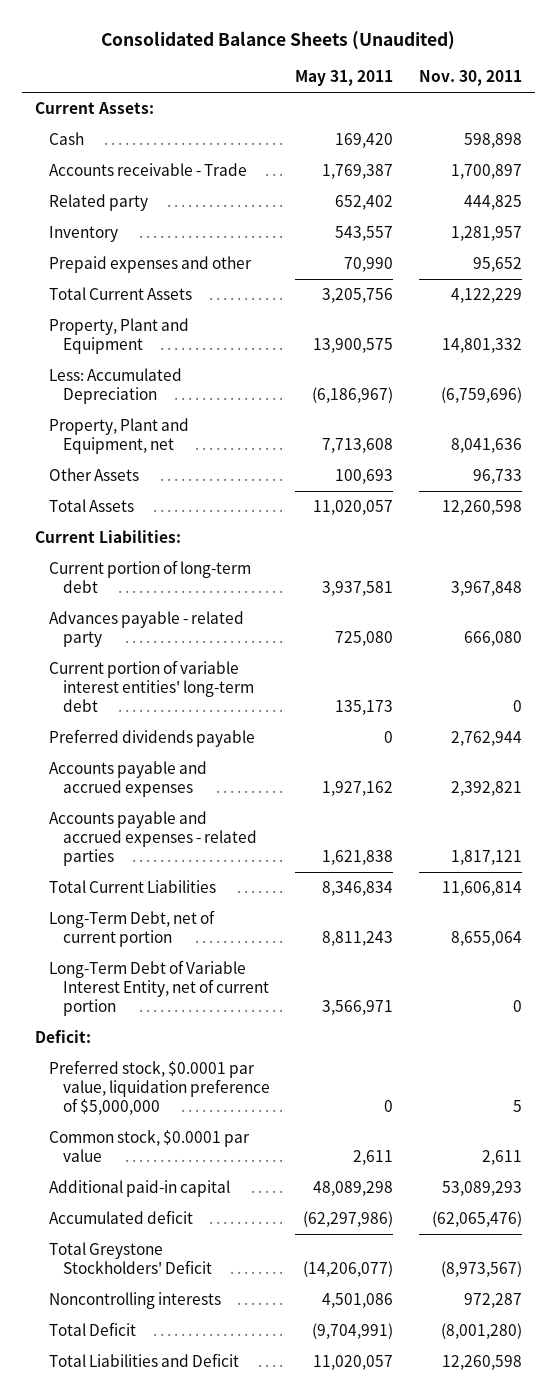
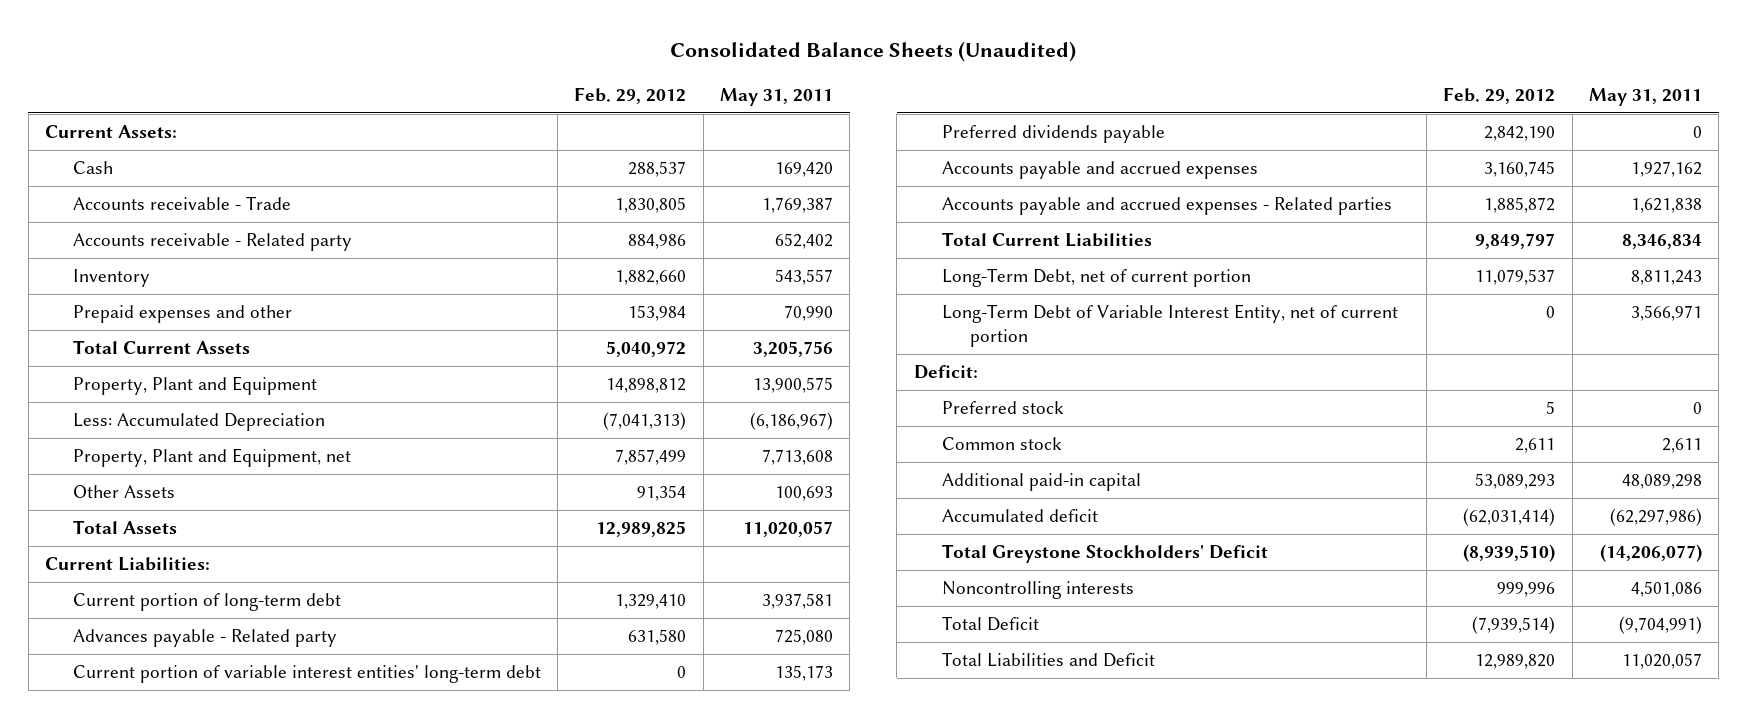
- | May 31, 2011 | Nov. 30, 2011
+ | Feb. 29, 2012 | May 31, 2011
- Related party | 652,402 | 444,825
+ Accounts receivable - Related party | 884,986 | 652,402
- Advances payable - related party | 725,080 | 666,080
+ Advances payable - Related party | 631,580 | 725,080
- Accounts payable and accrued expenses - related parties | 1,621,838 | 1,817,121
+ Accounts payable and accrued expenses - Related parties | 1,885,872 | 1,621,838
- Preferred stock, $0.0001 par value, liquidation preference of $5,000,000 | 0 | 5
- Common stock, $0.0001 par value | 2,611 | 2,611
+ Preferred stock | 5 | 0
+ Common stock | 2,611 | 2,611

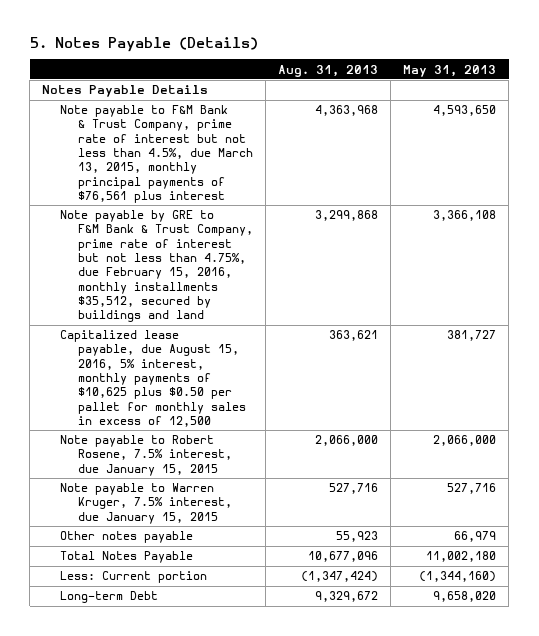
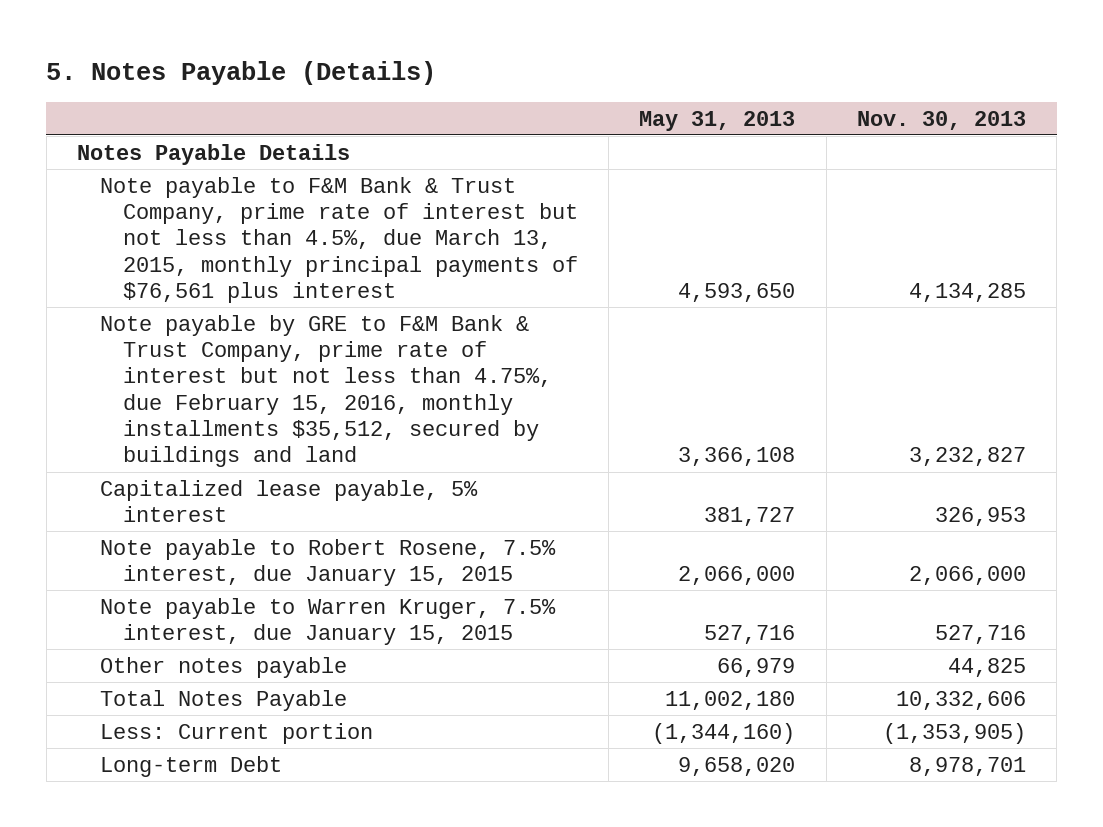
- | Aug. 31, 2013 | May 31, 2013
+ | May 31, 2013 | Nov. 30, 2013
- Capitalized lease payable, due August 15, 2016, 5% interest, monthly payments of $10,625 plus $0.50 per pallet for monthly sales in excess of 12,500 | 363,621 | 381,727
+ Capitalized lease payable, 5% interest | 381,727 | 326,953

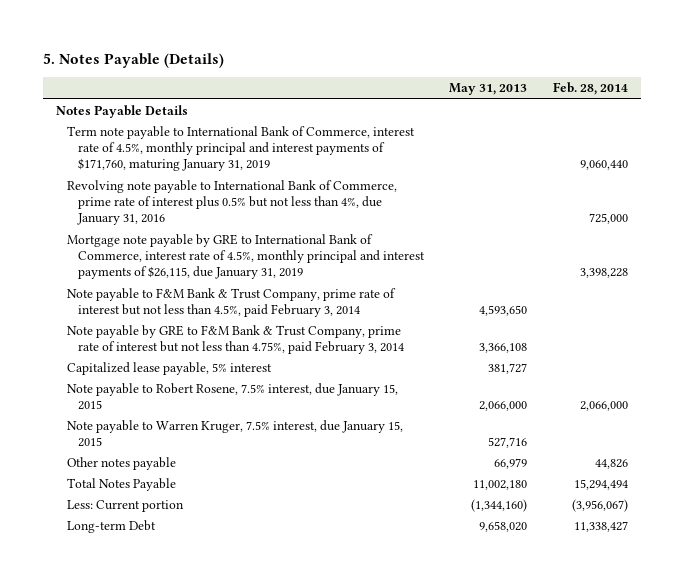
- | May 31, 2013 | Nov. 30, 2013
+ | May 31, 2013 | Feb. 28, 2014
- Note payable to F&M Bank & Trust Company, prime rate of interest but not less than 4.5%, due March 13, 2015, monthly principal payments of $76,561 plus interest | 4,593,650 | 4,134,285
- Note payable by GRE to F&M Bank & Trust Company, prime rate of interest but not less than 4.75%, due February 15, 2016, monthly installments $35,512, secured by buildings and land | 3,366,108 | 3,232,827
+ Term note payable to International Bank of Commerce, interest rate of 4.5%, monthly principal and interest payments of $171,760, maturing January 31, 2019 | | 9,060,440
+ Revolving note payable to International Bank of Commerce, prime rate of interest plus 0.5% but not less than 4%, due January 31, 2016 | | 725,000
+ Mortgage note payable by GRE to International Bank of Commerce, interest rate of 4.5%, monthly principal and interest payments of $26,115, due January 31, 2019 | | 3,398,228
+ Note payable to F&M Bank & Trust Company, prime rate of interest but not less than 4.5%, paid February 3, 2014 | 4,593,650 |
+ Note payable by GRE to F&M Bank & Trust Company, prime rate of interest but not less than 4.75%, paid February 3, 2014 | 3,366,108 |

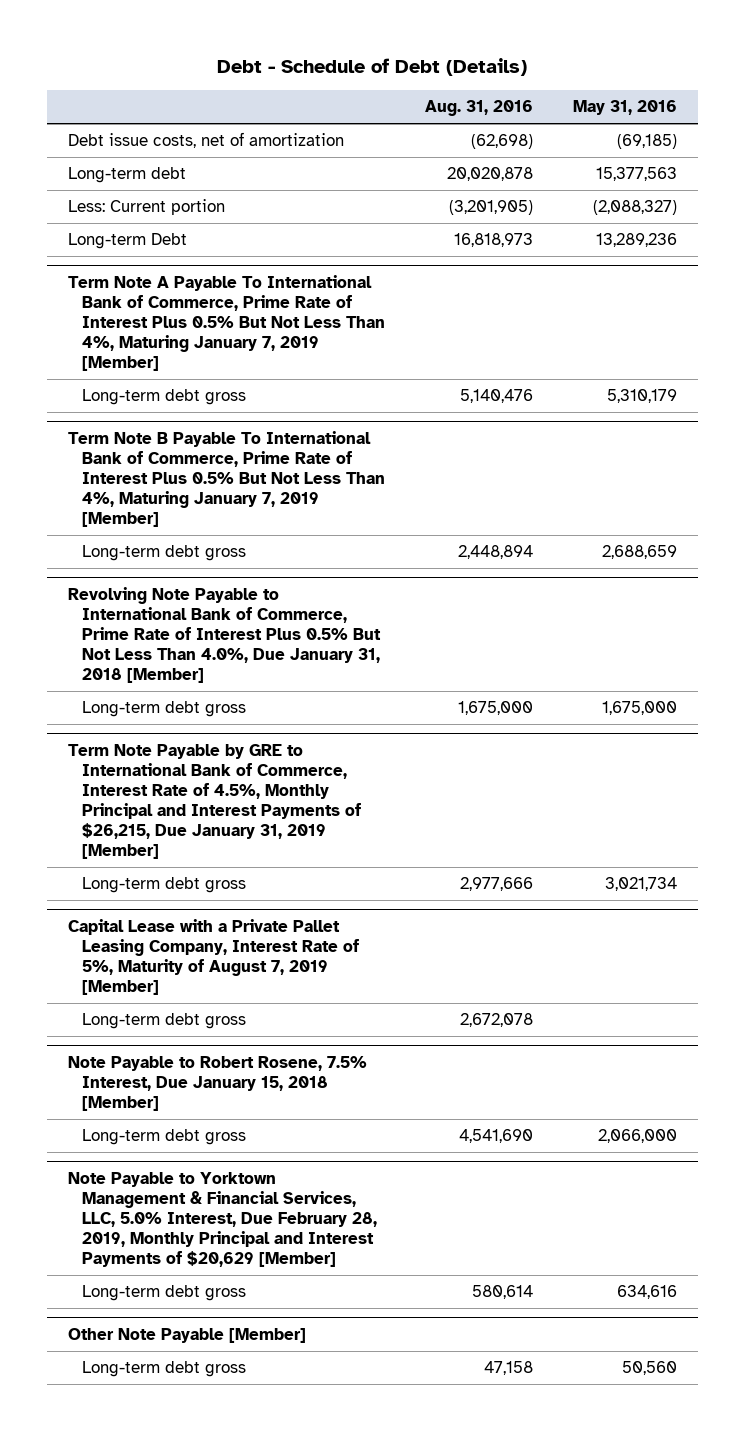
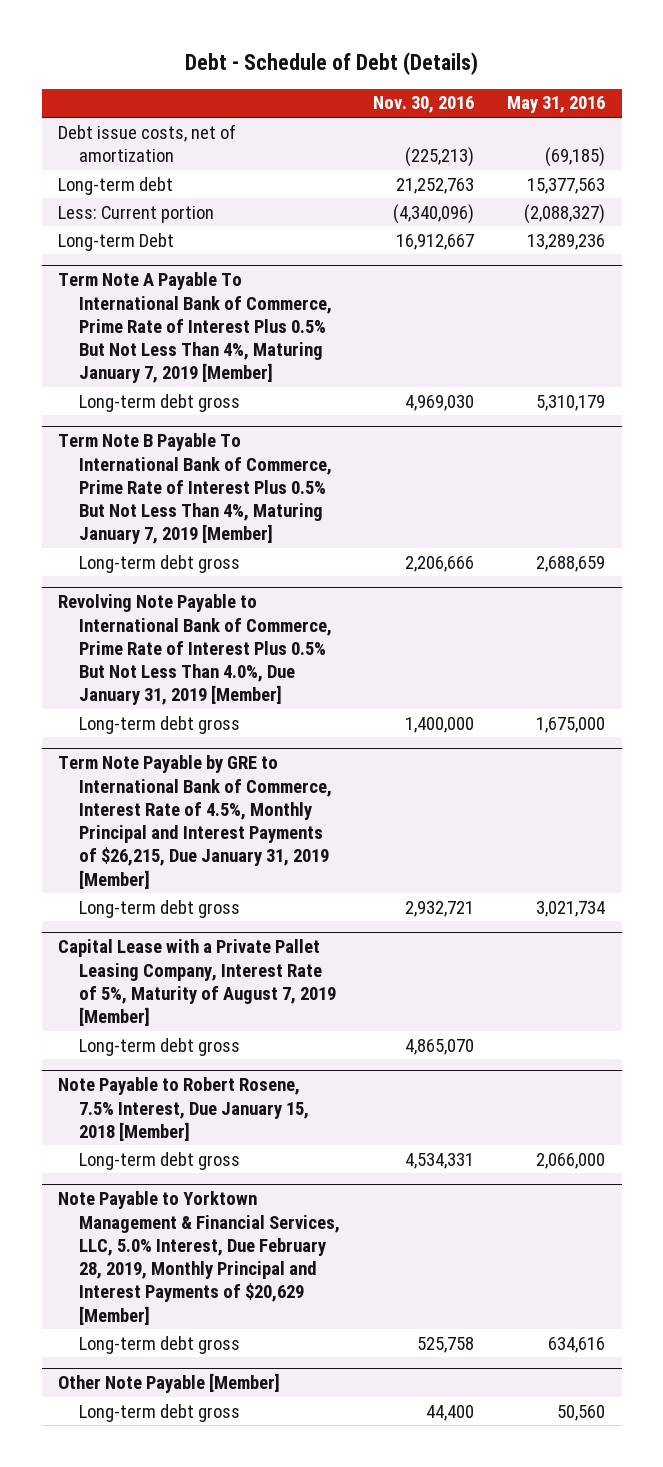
- | Aug. 31, 2016 | May 31, 2016
+ | Nov. 30, 2016 | May 31, 2016
- Revolving Note Payable to International Bank of Commerce, Prime Rate of Interest Plus 0.5% But Not Less Than 4.0%, Due January 31, 2018 [Member]
+ Revolving Note Payable to International Bank of Commerce, Prime Rate of Interest Plus 0.5% But Not Less Than 4.0%, Due January 31, 2019 [Member]

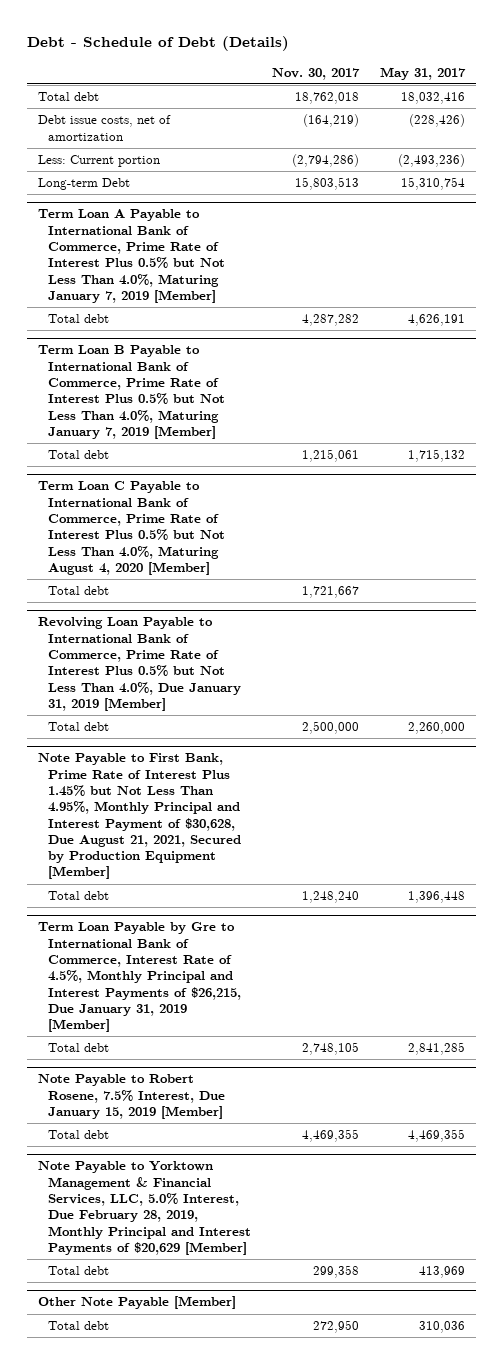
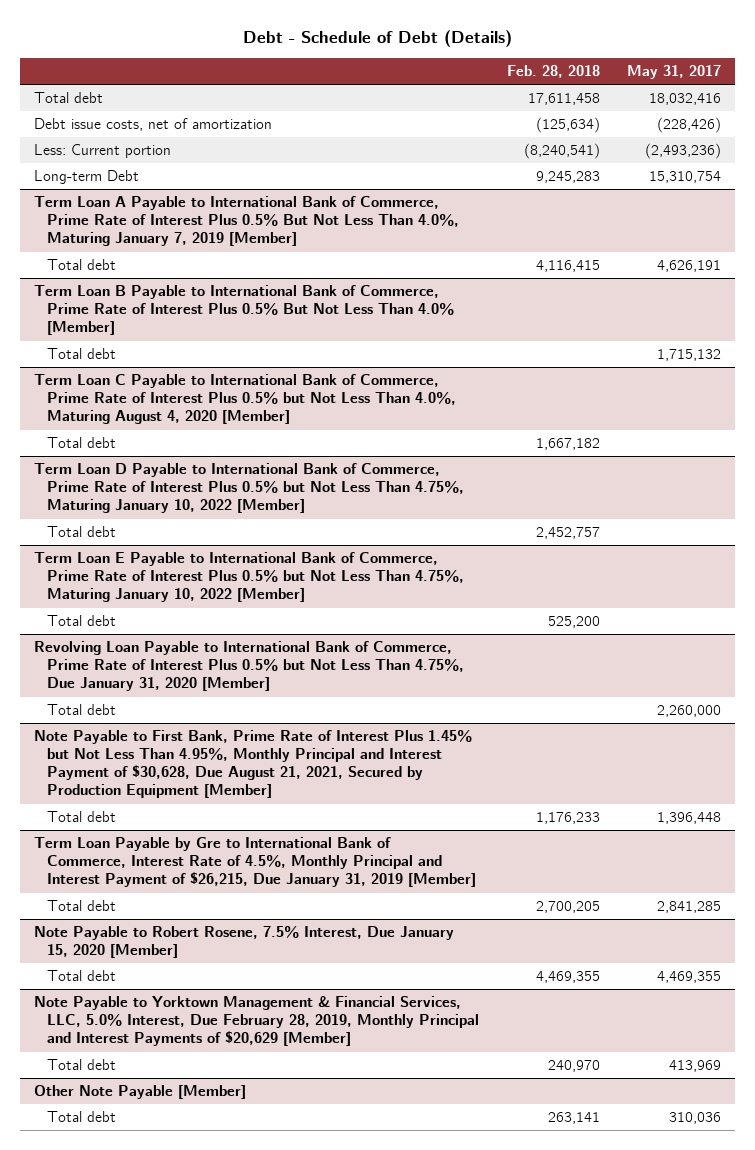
- | Nov. 30, 2017 | May 31, 2017
+ | Feb. 28, 2018 | May 31, 2017
- Term Loan A Payable to International Bank of Commerce, Prime Rate of Interest Plus 0.5% but Not Less Than 4.0%, Maturing January 7, 2019 [Member]
+ Term Loan A Payable to International Bank of Commerce, Prime Rate of Interest Plus 0.5% But Not Less Than 4.0%, Maturing January 7, 2019 [Member]
- Term Loan B Payable to International Bank of Commerce, Prime Rate of Interest Plus 0.5% but Not Less Than 4.0%, Maturing January 7, 2019 [Member]
+ Term Loan B Payable to International Bank of Commerce, Prime Rate of Interest Plus 0.5% But Not Less Than 4.0% [Member]
- Revolving Loan Payable to International Bank of Commerce, Prime Rate of Interest Plus 0.5% but Not Less Than 4.0%, Due January 31, 2019 [Member]
+ Term Loan D Payable to International Bank of Commerce, Prime Rate of Interest Plus 0.5% but Not Less Than 4.75%, Maturing January 10, 2022 [Member]
+ Total debt | 2,452,757 |
+ Term Loan E Payable to International Bank of Commerce, Prime Rate of Interest Plus 0.5% but Not Less Than 4.75%, Maturing January 10, 2022 [Member]
+ Total debt | 525,200 |
+ Revolving Loan Payable to International Bank of Commerce, Prime Rate of Interest Plus 0.5% but Not Less Than 4.75%, Due January 31, 2020 [Member]
- Term Loan Payable by Gre to International Bank of Commerce, Interest Rate of 4.5%, Monthly Principal and Interest Payments of $26,215, Due January 31, 2019 [Member]
+ Term Loan Payable by Gre to International Bank of Commerce, Interest Rate of 4.5%, Monthly Principal and Interest Payment of $26,215, Due January 31, 2019 [Member]
- Note Payable to Robert Rosene, 7.5% Interest, Due January 15, 2019 [Member]
+ Note Payable to Robert Rosene, 7.5% Interest, Due January 15, 2020 [Member]

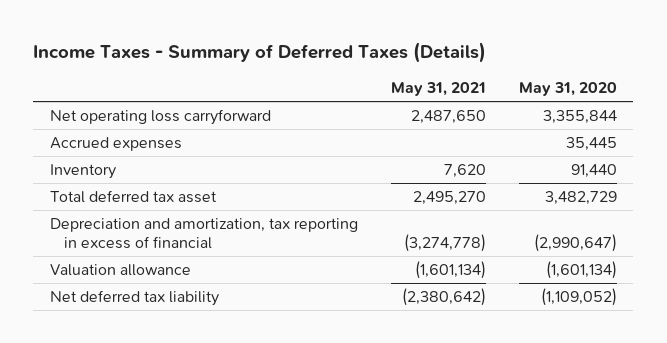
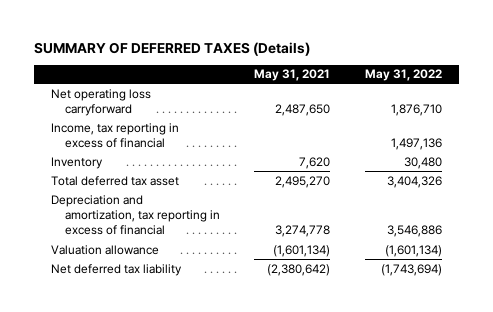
- Income Taxes - Summary of Deferred Taxes (Details)
+ SUMMARY OF DEFERRED TAXES (Details)
- | May 31, 2021 | May 31, 2020
+ | May 31, 2021 | May 31, 2022
- Accrued expenses | | 35,445
+ Income, tax reporting in excess of financial | | 1,497,136
- Depreciation and amortization, tax reporting in excess of financial | (3,274,778) | (2,990,647)
+ Depreciation and amortization, tax reporting in excess of financial | 3,274,778 | 3,546,886

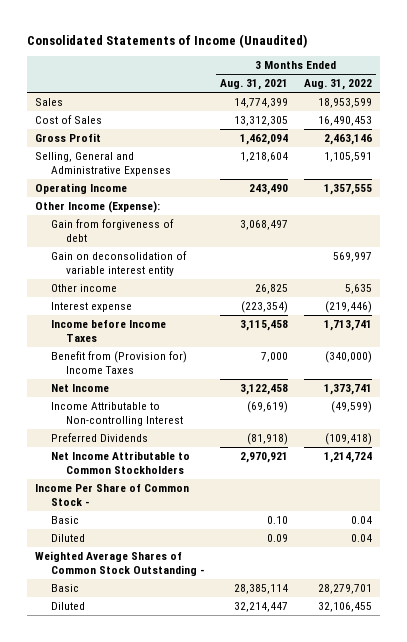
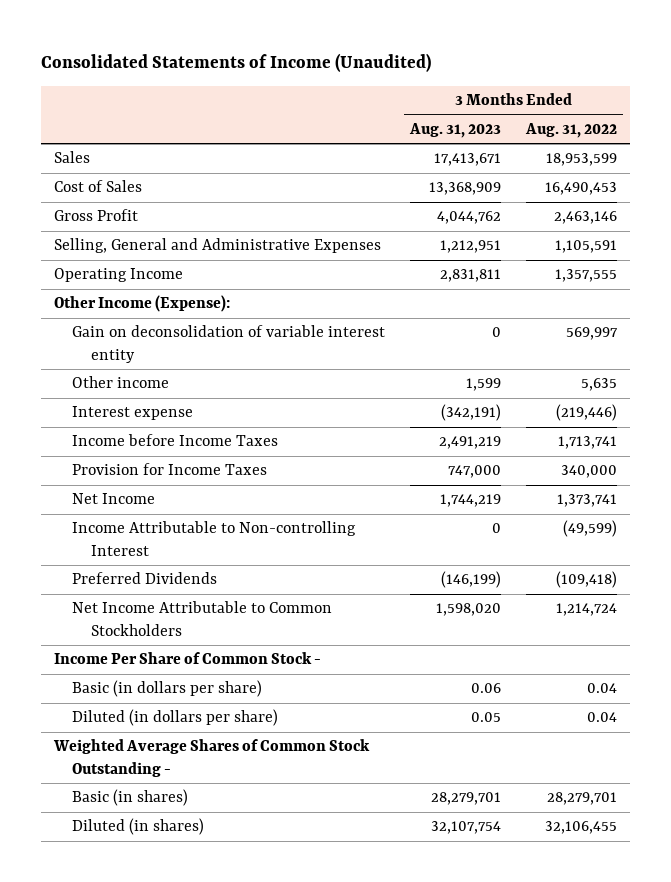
- | 3 Months Ended Aug. 31, 2021 | 3 Months Ended Aug. 31, 2022
+ | 3 Months Ended Aug. 31, 2023 | 3 Months Ended Aug. 31, 2022
- Gain from forgiveness of debt | 3,068,497 |
- Benefit from (Provision for) Income Taxes | 7,000 | (340,000)
+ Provision for Income Taxes | 747,000 | 340,000
- Basic | 0.10 | 0.04
- Diluted | 0.09 | 0.04
+ Basic (in dollars per share) | 0.06 | 0.04
+ Diluted (in dollars per share) | 0.05 | 0.04
- Basic | 28,385,114 | 28,279,701
- Diluted | 32,214,447 | 32,106,455
+ Basic (in shares) | 28,279,701 | 28,279,701
+ Diluted (in shares) | 32,107,754 | 32,106,455

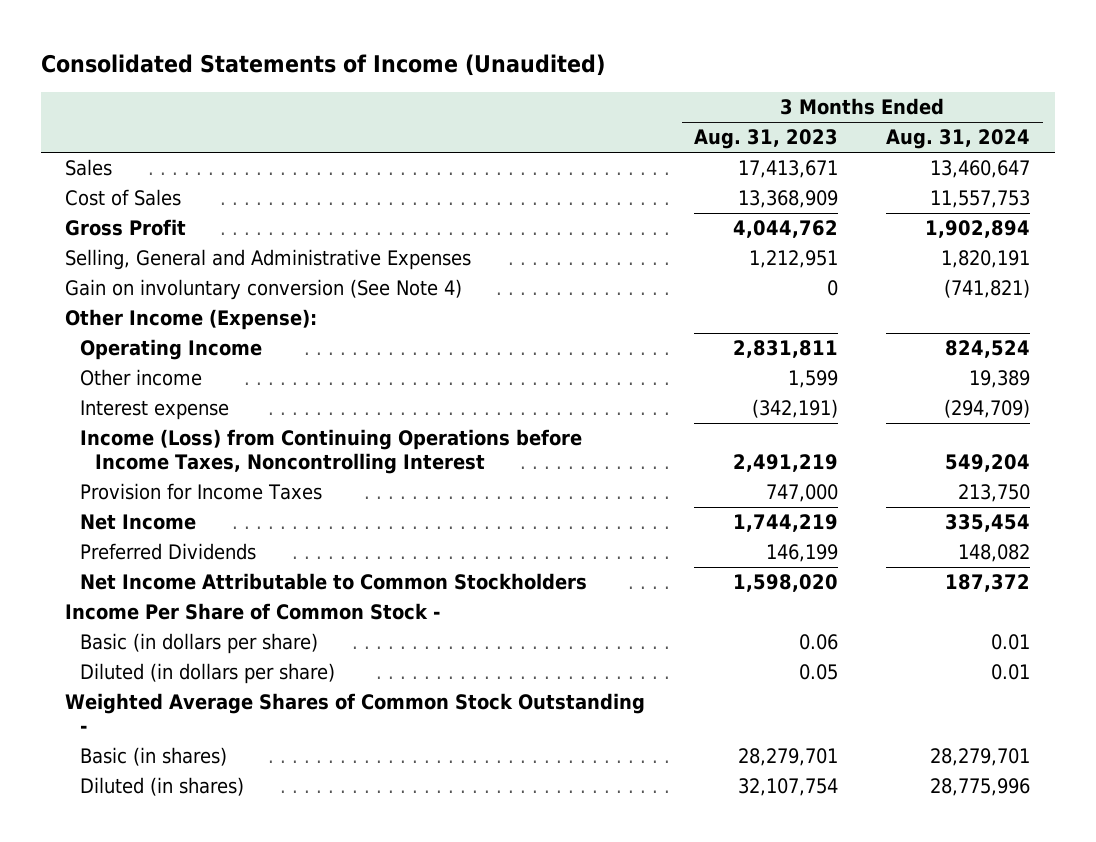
- | 3 Months Ended Aug. 31, 2023 | 3 Months Ended Aug. 31, 2022
+ | 3 Months Ended Aug. 31, 2023 | 3 Months Ended Aug. 31, 2024
+ Gain on involuntary conversion (See Note 4) | 0 | (741,821)
- Gain on deconsolidation of variable interest entity | 0 | 569,997
moved down: Operating Income | 2,831,811 | 824,524
- Income before Income Taxes | 2,491,219 | 1,713,741
+ Income (Loss) from Continuing Operations before Income Taxes, Noncontrolling Interest | 2,491,219 | 549,204
- Income Attributable to Non-controlling Interest | 0 | (49,599)
- Preferred Dividends | (146,199) | (109,418)
+ Preferred Dividends | 146,199 | 148,082

